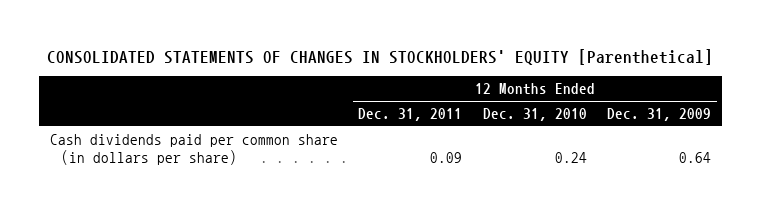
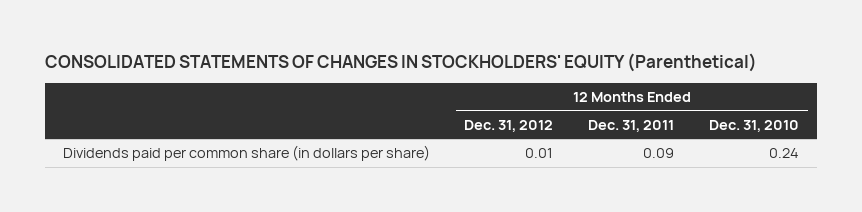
- CONSOLIDATED STATEMENTS OF CHANGES IN STOCKHOLDERS' EQUITY [Parenthetical]
+ CONSOLIDATED STATEMENTS OF CHANGES IN STOCKHOLDERS' EQUITY (Parenthetical)
- | 12 Months Ended Dec. 31, 2011 | 12 Months Ended Dec. 31, 2010 | 12 Months Ended Dec. 31, 2009
+ | 12 Months Ended Dec. 31, 2012 | 12 Months Ended Dec. 31, 2011 | 12 Months Ended Dec. 31, 2010
- Cash dividends paid per common share (in dollars per share) | 0.09 | 0.24 | 0.64
+ Dividends paid per common share (in dollars per share) | 0.01 | 0.09 | 0.24

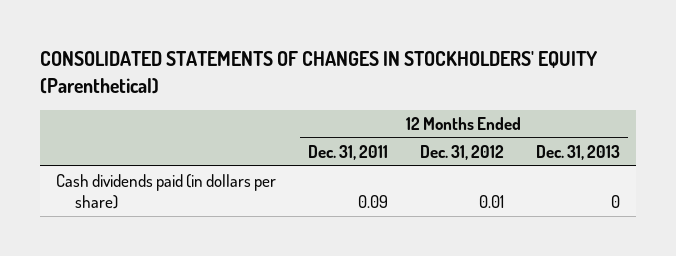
- | 12 Months Ended Dec. 31, 2012 | 12 Months Ended Dec. 31, 2011 | 12 Months Ended Dec. 31, 2010
+ | 12 Months Ended Dec. 31, 2011 | 12 Months Ended Dec. 31, 2012 | 12 Months Ended Dec. 31, 2013
- Dividends paid per common share (in dollars per share) | 0.01 | 0.09 | 0.24
+ Cash dividends paid (in dollars per share) | 0.09 | 0.01 | 0

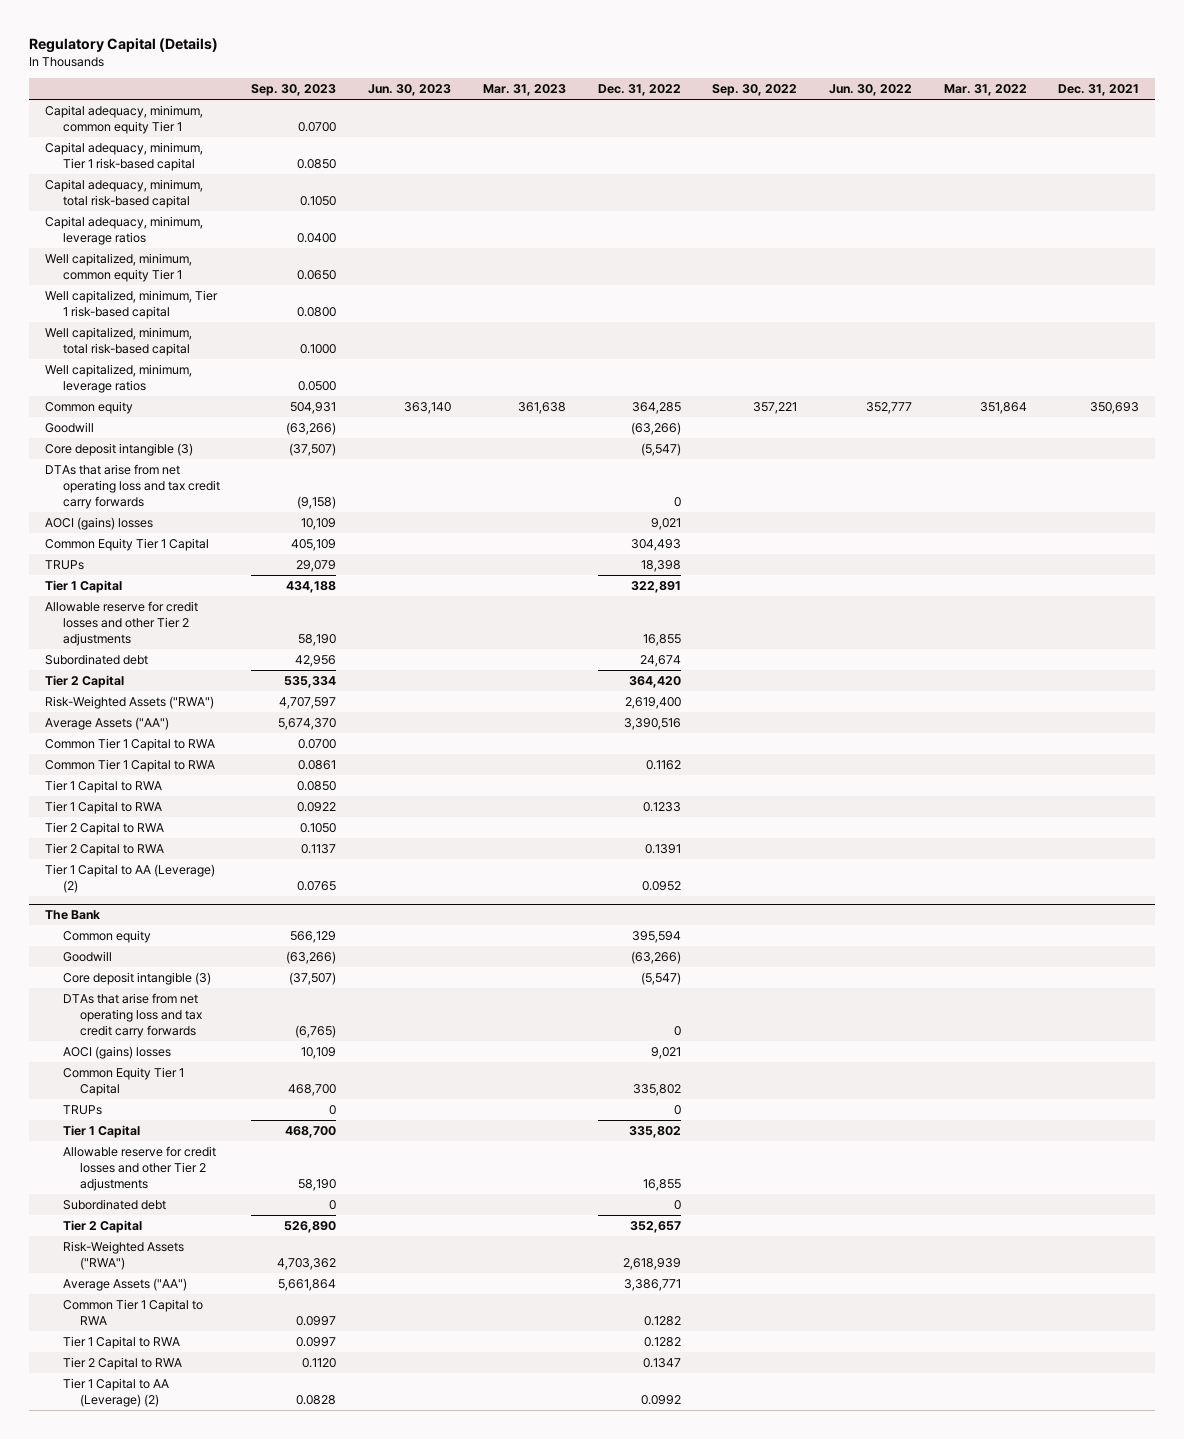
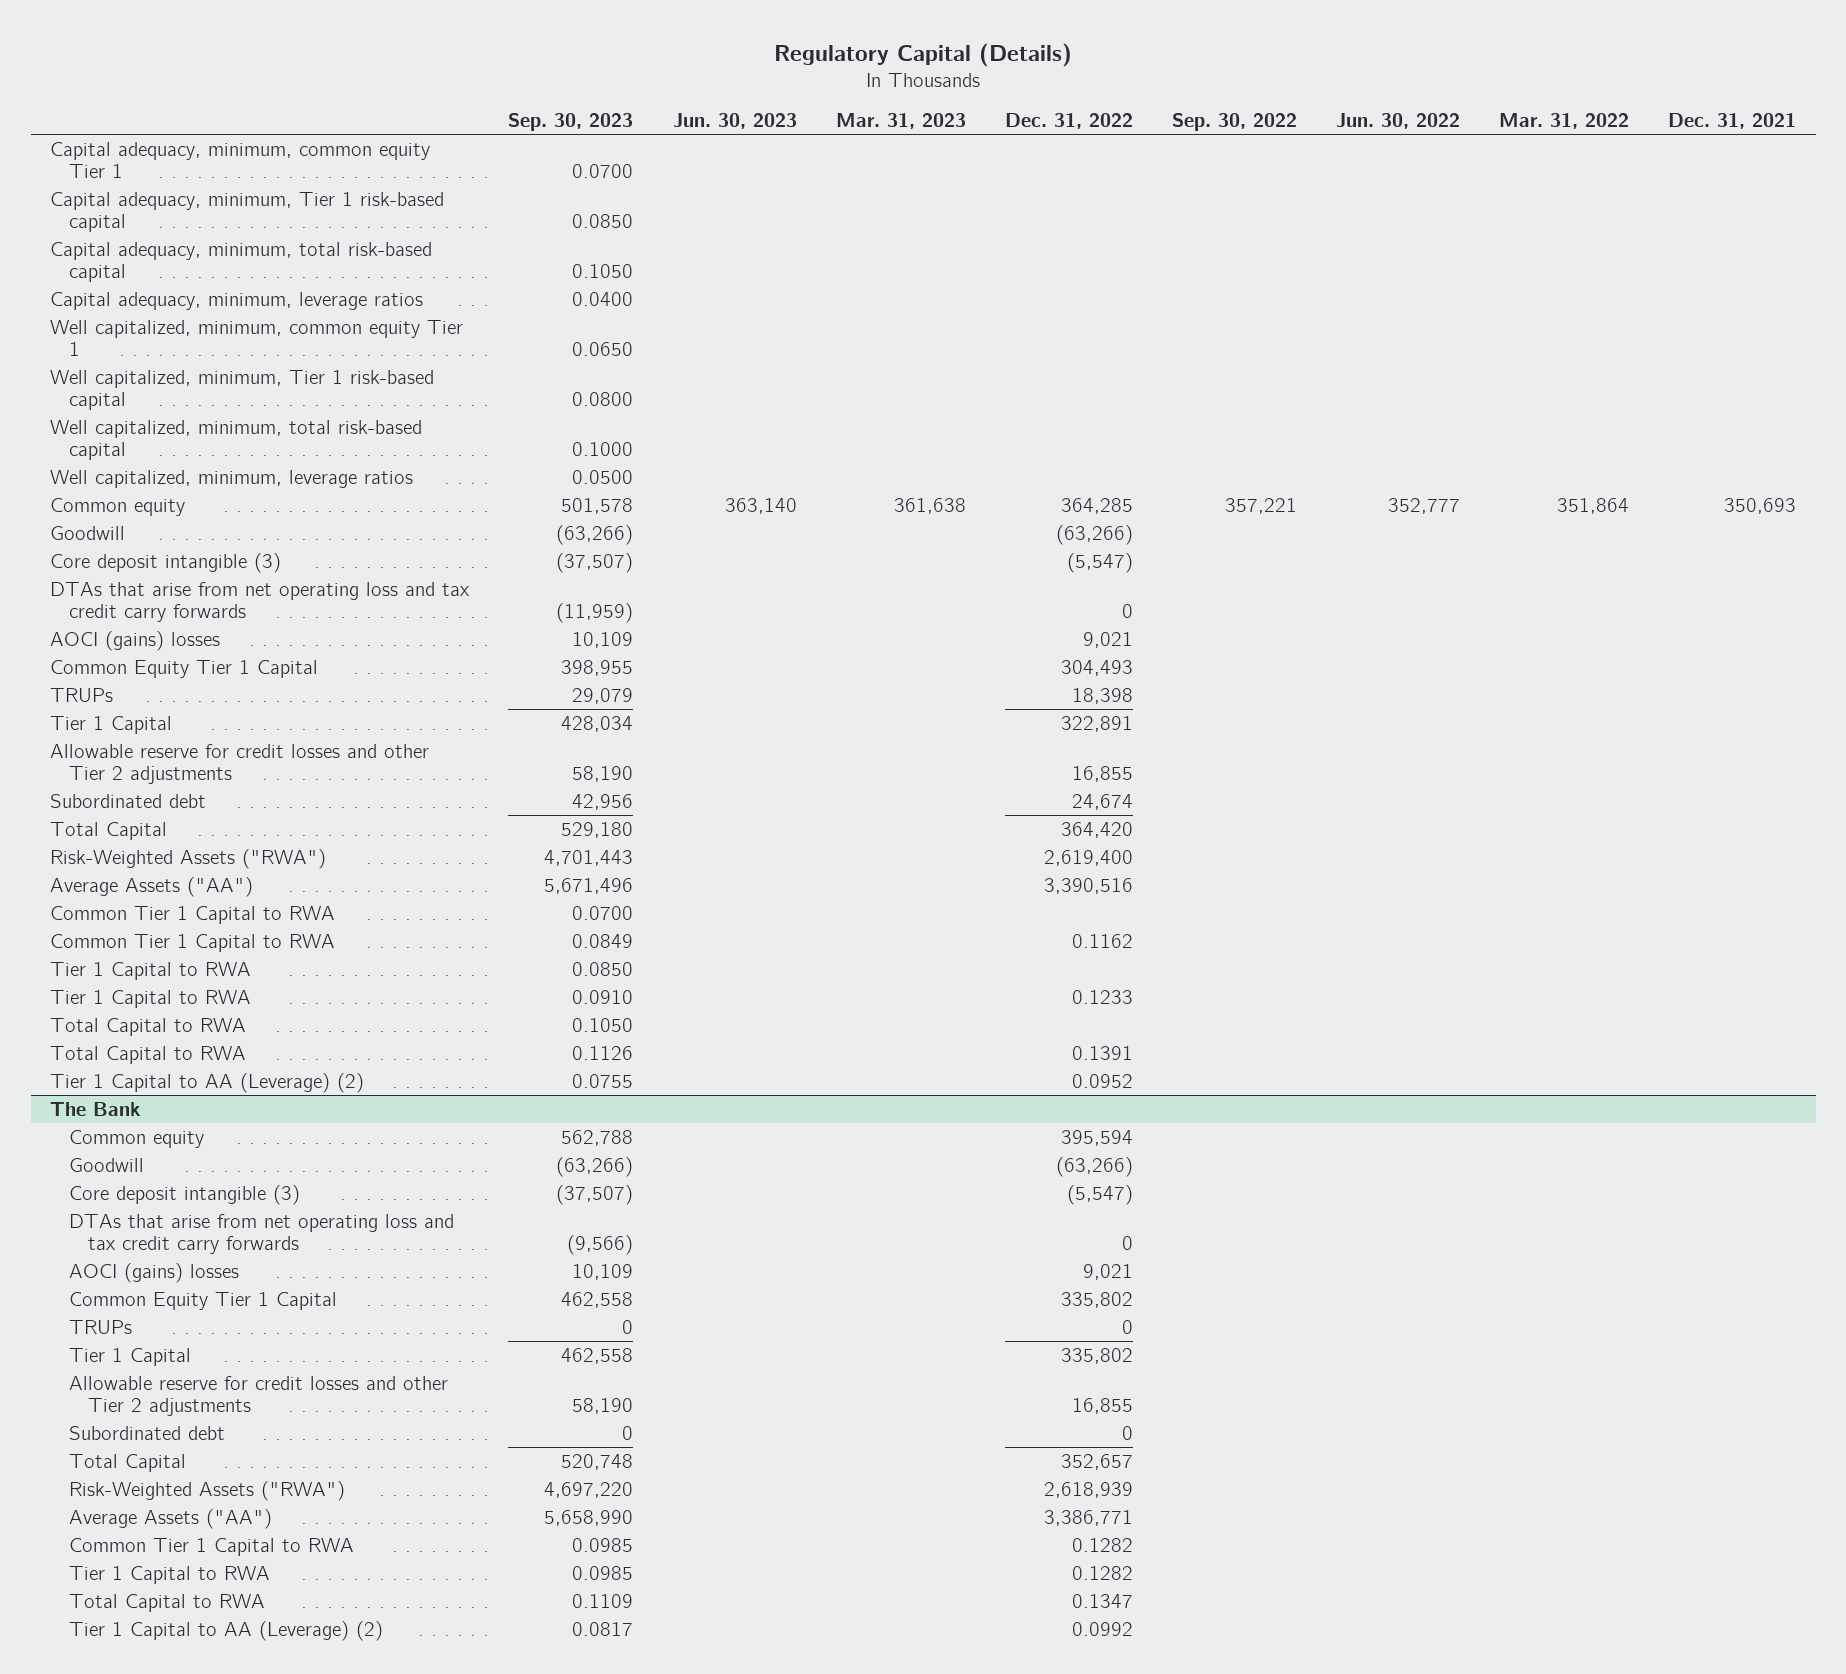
- Common equity | 504,931 | 363,140 | 361,638 | 364,285 | 357,221 | 352,777 | 351,864 | 350,693
+ Common equity | 501,578 | 363,140 | 361,638 | 364,285 | 357,221 | 352,777 | 351,864 | 350,693
- DTAs that arise from net operating loss and tax credit carry forwards | (9,158) | | | 0 | | | |
+ DTAs that arise from net operating loss and tax credit carry forwards | (11,959) | | | 0 | | | |
- Common Equity Tier 1 Capital | 405,109 | | | 304,493 | | | |
+ Common Equity Tier 1 Capital | 398,955 | | | 304,493 | | | |
- Tier 1 Capital | 434,188 | | | 322,891 | | | |
+ Tier 1 Capital | 428,034 | | | 322,891 | | | |
- Tier 2 Capital | 535,334 | | | 364,420 | | | |
- Risk-Weighted Assets ("RWA") | 4,707,597 | | | 2,619,400 | | | |
- Average Assets ("AA") | 5,674,370 | | | 3,390,516 | | | |
+ Total Capital | 529,180 | | | 364,420 | | | |
+ Risk-Weighted Assets ("RWA") | 4,701,443 | | | 2,619,400 | | | |
+ Average Assets ("AA") | 5,671,496 | | | 3,390,516 | | | |
- Common Tier 1 Capital to RWA | 0.0861 | | | 0.1162 | | | |
+ Common Tier 1 Capital to RWA | 0.0849 | | | 0.1162 | | | |
- Tier 1 Capital to RWA | 0.0922 | | | 0.1233 | | | |
- Tier 2 Capital to RWA | 0.1050 | | | | | | |
- Tier 2 Capital to RWA | 0.1137 | | | 0.1391 | | | |
- Tier 1 Capital to AA (Leverage) (2) | 0.0765 | | | 0.0952 | | | |
+ Tier 1 Capital to RWA | 0.0910 | | | 0.1233 | | | |
+ Total Capital to RWA | 0.1050 | | | | | | |
+ Total Capital to RWA | 0.1126 | | | 0.1391 | | | |
+ Tier 1 Capital to AA (Leverage) (2) | 0.0755 | | | 0.0952 | | | |
@ The Bank
- Common equity | 566,129 | | | 395,594 | | | |
+ Common equity | 562,788 | | | 395,594 | | | |
- DTAs that arise from net operating loss and tax credit carry forwards | (6,765) | | | 0 | | | |
+ DTAs that arise from net operating loss and tax credit carry forwards | (9,566) | | | 0 | | | |
- Common Equity Tier 1 Capital | 468,700 | | | 335,802 | | | |
+ Common Equity Tier 1 Capital | 462,558 | | | 335,802 | | | |
- Tier 1 Capital | 468,700 | | | 335,802 | | | |
+ Tier 1 Capital | 462,558 | | | 335,802 | | | |
- Tier 2 Capital | 526,890 | | | 352,657 | | | |
- Risk-Weighted Assets ("RWA") | 4,703,362 | | | 2,618,939 | | | |
- Average Assets ("AA") | 5,661,864 | | | 3,386,771 | | | |
- Common Tier 1 Capital to RWA | 0.0997 | | | 0.1282 | | | |
- Tier 1 Capital to RWA | 0.0997 | | | 0.1282 | | | |
- Tier 2 Capital to RWA | 0.1120 | | | 0.1347 | | | |
- Tier 1 Capital to AA (Leverage) (2) | 0.0828 | | | 0.0992 | | | |
+ Total Capital | 520,748 | | | 352,657 | | | |
+ Risk-Weighted Assets ("RWA") | 4,697,220 | | | 2,618,939 | | | |
+ Average Assets ("AA") | 5,658,990 | | | 3,386,771 | | | |
+ Common Tier 1 Capital to RWA | 0.0985 | | | 0.1282 | | | |
+ Tier 1 Capital to RWA | 0.0985 | | | 0.1282 | | | |
+ Total Capital to RWA | 0.1109 | | | 0.1347 | | | |
+ Tier 1 Capital to AA (Leverage) (2) | 0.0817 | | | 0.0992 | | | |

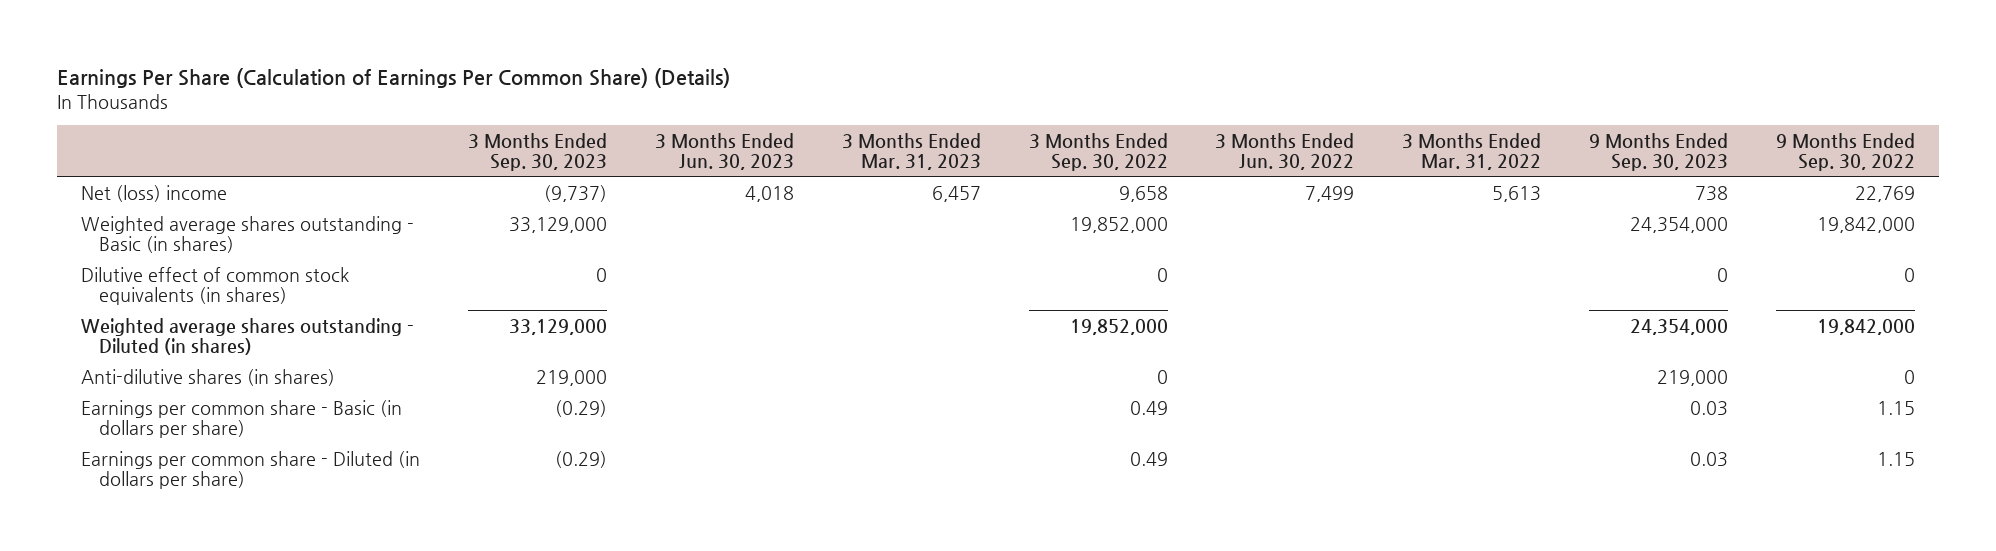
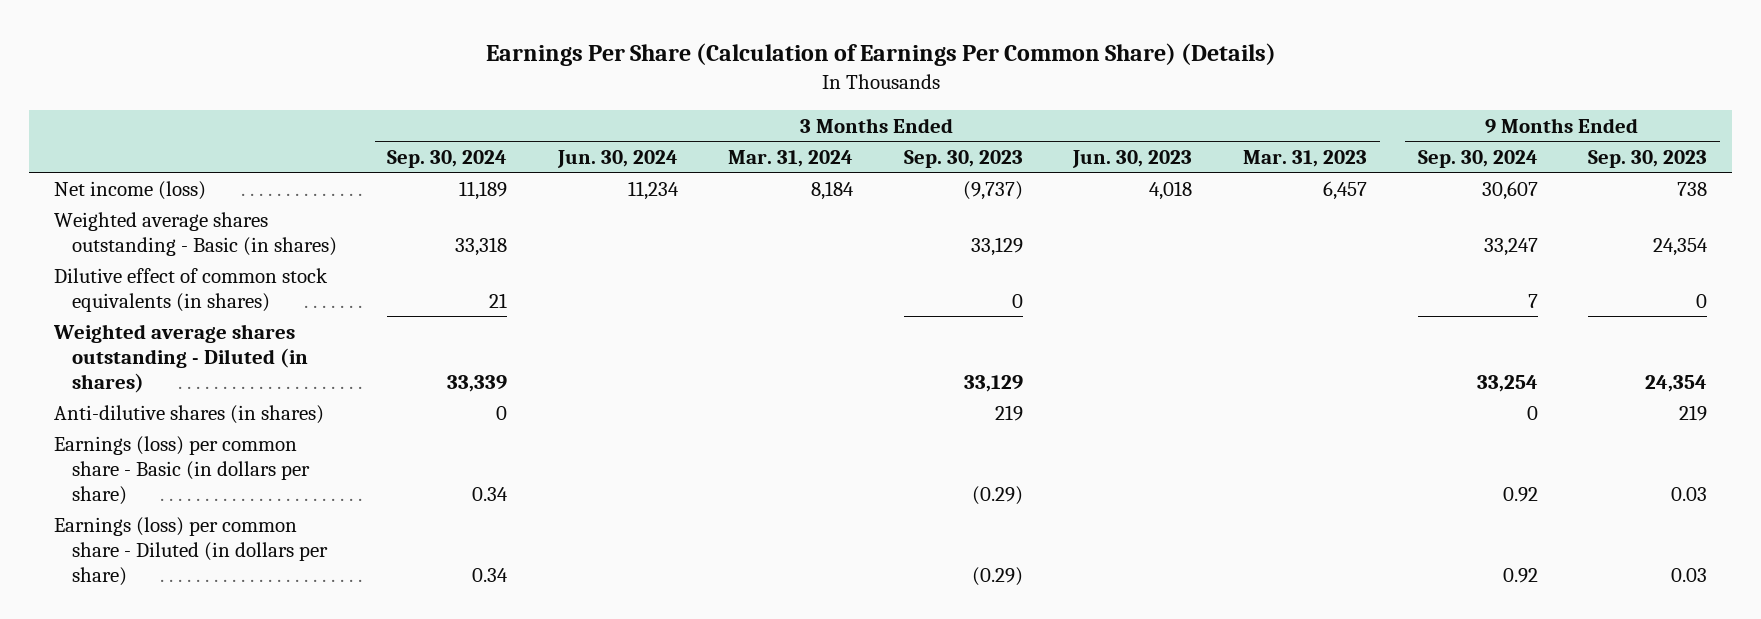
- | 3 Months Ended Sep. 30, 2023 | 3 Months Ended Jun. 30, 2023 | 3 Months Ended Mar. 31, 2023 | 3 Months Ended Sep. 30, 2022 | 3 Months Ended Jun. 30, 2022 | 3 Months Ended Mar. 31, 2022 | 9 Months Ended Sep. 30, 2023 | 9 Months Ended Sep. 30, 2022
+ | 3 Months Ended Sep. 30, 2024 | 3 Months Ended Jun. 30, 2024 | 3 Months Ended Mar. 31, 2024 | 3 Months Ended Sep. 30, 2023 | 3 Months Ended Jun. 30, 2023 | 3 Months Ended Mar. 31, 2023 | 9 Months Ended Sep. 30, 2024 | 9 Months Ended Sep. 30, 2023
- Net (loss) income | (9,737) | 4,018 | 6,457 | 9,658 | 7,499 | 5,613 | 738 | 22,769
- Weighted average shares outstanding - Basic (in shares) | 33,129,000 | | | 19,852,000 | | | 24,354,000 | 19,842,000
+ Net income (loss) | 11,189 | 11,234 | 8,184 | (9,737) | 4,018 | 6,457 | 30,607 | 738
+ Weighted average shares outstanding - Basic (in shares) | 33,318 | | | 33,129 | | | 33,247 | 24,354
- Weighted average shares outstanding - Diluted (in shares) | 33,129,000 | | | 19,852,000 | | | 24,354,000 | 19,842,000
- Anti-dilutive shares (in shares) | 219,000 | | | 0 | | | 219,000 | 0
- Earnings per common share - Basic (in dollars per share) | (0.29) | | | 0.49 | | | 0.03 | 1.15
- Earnings per common share - Diluted (in dollars per share) | (0.29) | | | 0.49 | | | 0.03 | 1.15
+ Weighted average shares outstanding - Diluted (in shares) | 33,339 | | | 33,129 | | | 33,254 | 24,354
+ Anti-dilutive shares (in shares) | 0 | | | 219 | | | 0 | 219
+ Earnings (loss) per common share - Basic (in dollars per share) | 0.34 | | | (0.29) | | | 0.92 | 0.03
+ Earnings (loss) per common share - Diluted (in dollars per share) | 0.34 | | | (0.29) | | | 0.92 | 0.03

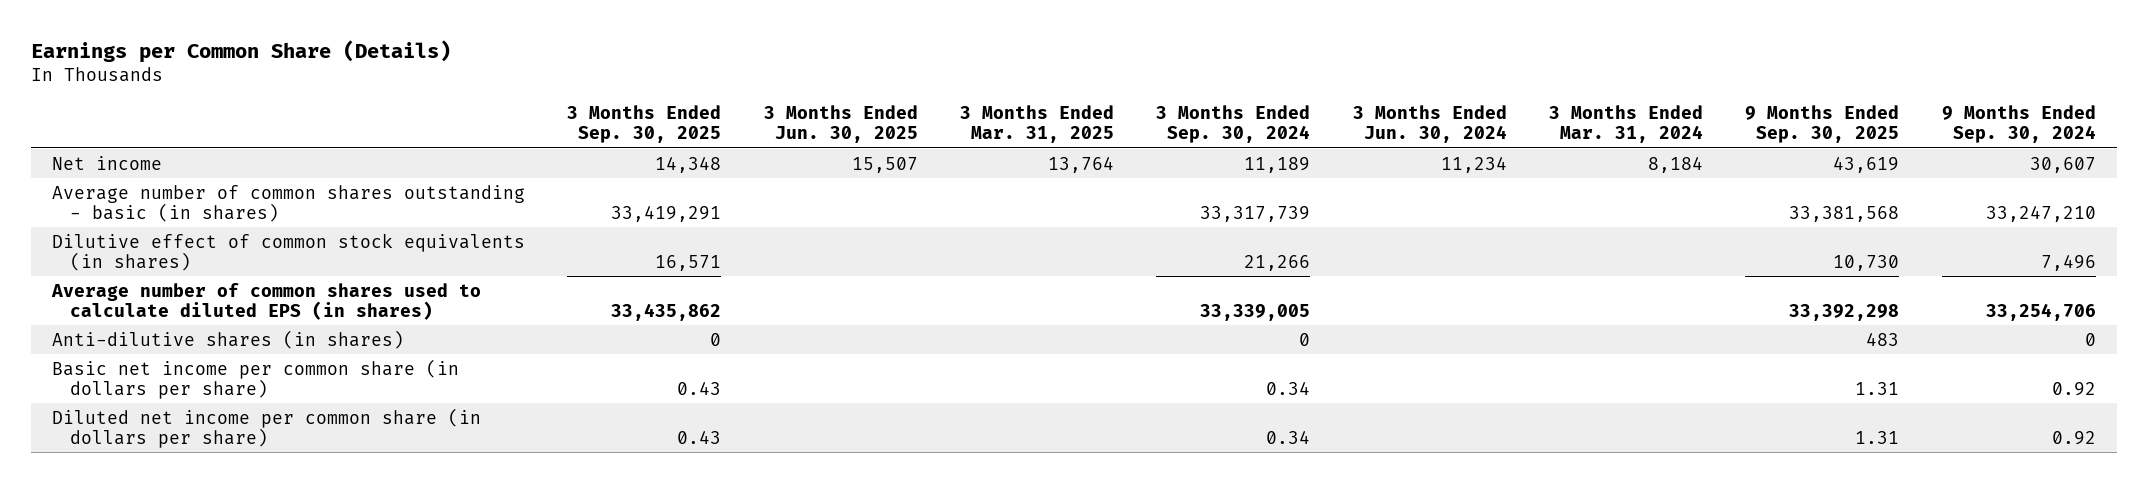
- Earnings Per Share (Calculation of Earnings Per Common Share) (Details)
+ Earnings per Common Share (Details)
- | 3 Months Ended Sep. 30, 2024 | 3 Months Ended Jun. 30, 2024 | 3 Months Ended Mar. 31, 2024 | 3 Months Ended Sep. 30, 2023 | 3 Months Ended Jun. 30, 2023 | 3 Months Ended Mar. 31, 2023 | 9 Months Ended Sep. 30, 2024 | 9 Months Ended Sep. 30, 2023
+ | 3 Months Ended Sep. 30, 2025 | 3 Months Ended Jun. 30, 2025 | 3 Months Ended Mar. 31, 2025 | 3 Months Ended Sep. 30, 2024 | 3 Months Ended Jun. 30, 2024 | 3 Months Ended Mar. 31, 2024 | 9 Months Ended Sep. 30, 2025 | 9 Months Ended Sep. 30, 2024
- Net income (loss) | 11,189 | 11,234 | 8,184 | (9,737) | 4,018 | 6,457 | 30,607 | 738
- Weighted average shares outstanding - Basic (in shares) | 33,318 | | | 33,129 | | | 33,247 | 24,354
- Dilutive effect of common stock equivalents (in shares) | 21 | | | 0 | | | 7 | 0
- Weighted average shares outstanding - Diluted (in shares) | 33,339 | | | 33,129 | | | 33,254 | 24,354
+ Net income | 14,348 | 15,507 | 13,764 | 11,189 | 11,234 | 8,184 | 43,619 | 30,607
+ Average number of common shares outstanding - basic (in shares) | 33,419,291 | | | 33,317,739 | | | 33,381,568 | 33,247,210
+ Dilutive effect of common stock equivalents (in shares) | 16,571 | | | 21,266 | | | 10,730 | 7,496
+ Average number of common shares used to calculate diluted EPS (in shares) | 33,435,862 | | | 33,339,005 | | | 33,392,298 | 33,254,706
- Earnings (loss) per common share - Basic (in dollars per share) | 0.34 | | | (0.29) | | | 0.92 | 0.03
- Earnings (loss) per common share - Diluted (in dollars per share) | 0.34 | | | (0.29) | | | 0.92 | 0.03
+ Basic net income per common share (in dollars per share) | 0.43 | | | 0.34 | | | 1.31 | 0.92
+ Diluted net income per common share (in dollars per share) | 0.43 | | | 0.34 | | | 1.31 | 0.92

